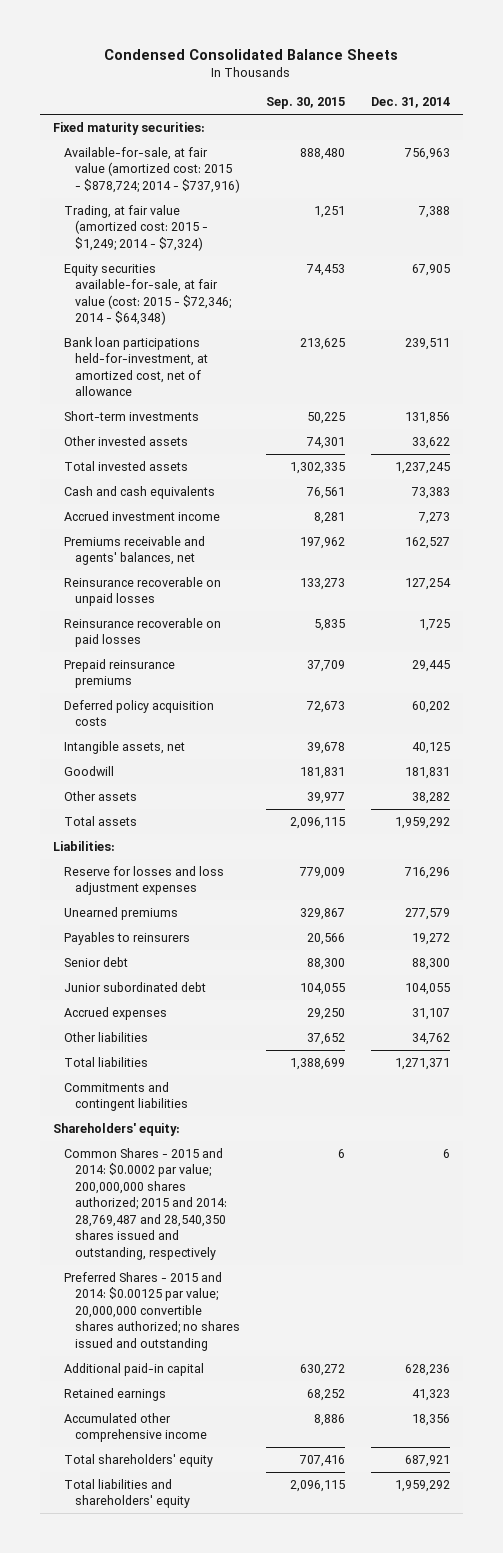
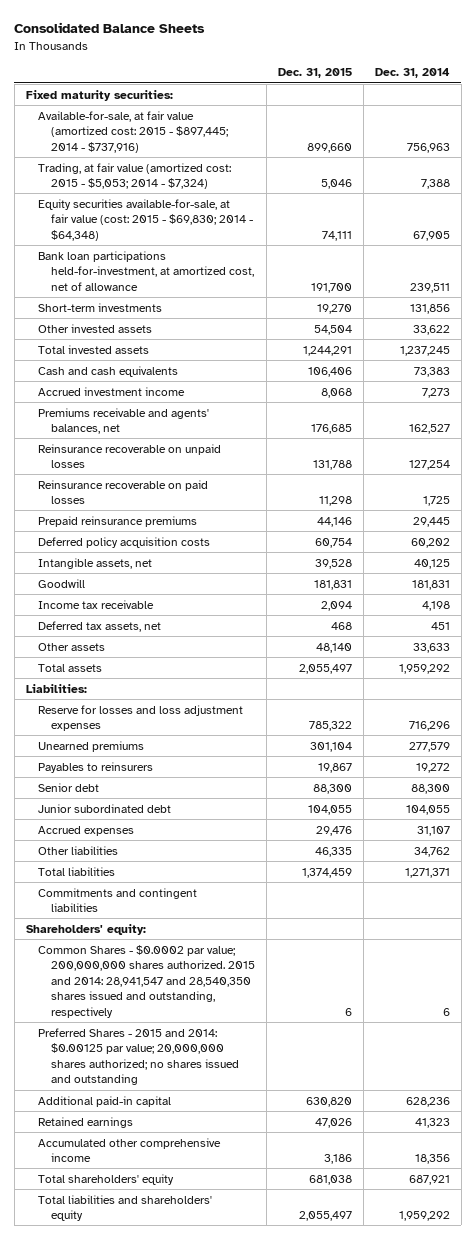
- Condensed Consolidated Balance Sheets
+ Consolidated Balance Sheets
- | Sep. 30, 2015 | Dec. 31, 2014
+ | Dec. 31, 2015 | Dec. 31, 2014
- Available-for-sale, at fair value (amortized cost: 2015 - $878,724; 2014 - $737,916) | 888,480 | 756,963
- Trading, at fair value (amortized cost: 2015 - $1,249; 2014 - $7,324) | 1,251 | 7,388
- Equity securities available-for-sale, at fair value (cost: 2015 - $72,346; 2014 - $64,348) | 74,453 | 67,905
+ Available-for-sale, at fair value (amortized cost: 2015 - $897,445; 2014 - $737,916) | 899,660 | 756,963
+ Trading, at fair value (amortized cost: 2015 - $5,053; 2014 - $7,324) | 5,046 | 7,388
+ Equity securities available-for-sale, at fair value (cost: 2015 - $69,830; 2014 - $64,348) | 74,111 | 67,905
- Other assets | 39,977 | 38,282
+ Income tax receivable | 2,094 | 4,198
+ Deferred tax assets, net | 468 | 451
+ Other assets | 48,140 | 33,633
- Common Shares - 2015 and 2014: $0.0002 par value; 200,000,000 shares authorized; 2015 and 2014: 28,769,487 and 28,540,350 shares issued and outstanding, respectively | 6 | 6
- Preferred Shares - 2015 and 2014: $0.00125 par value; 20,000,000 convertible shares authorized; no shares issued and outstanding
+ Common Shares - $0.0002 par value; 200,000,000 shares authorized. 2015 and 2014: 28,941,547 and 28,540,350 shares issued and outstanding, respectively | 6 | 6
+ Preferred Shares - 2015 and 2014: $0.00125 par value; 20,000,000 shares authorized; no shares issued and outstanding

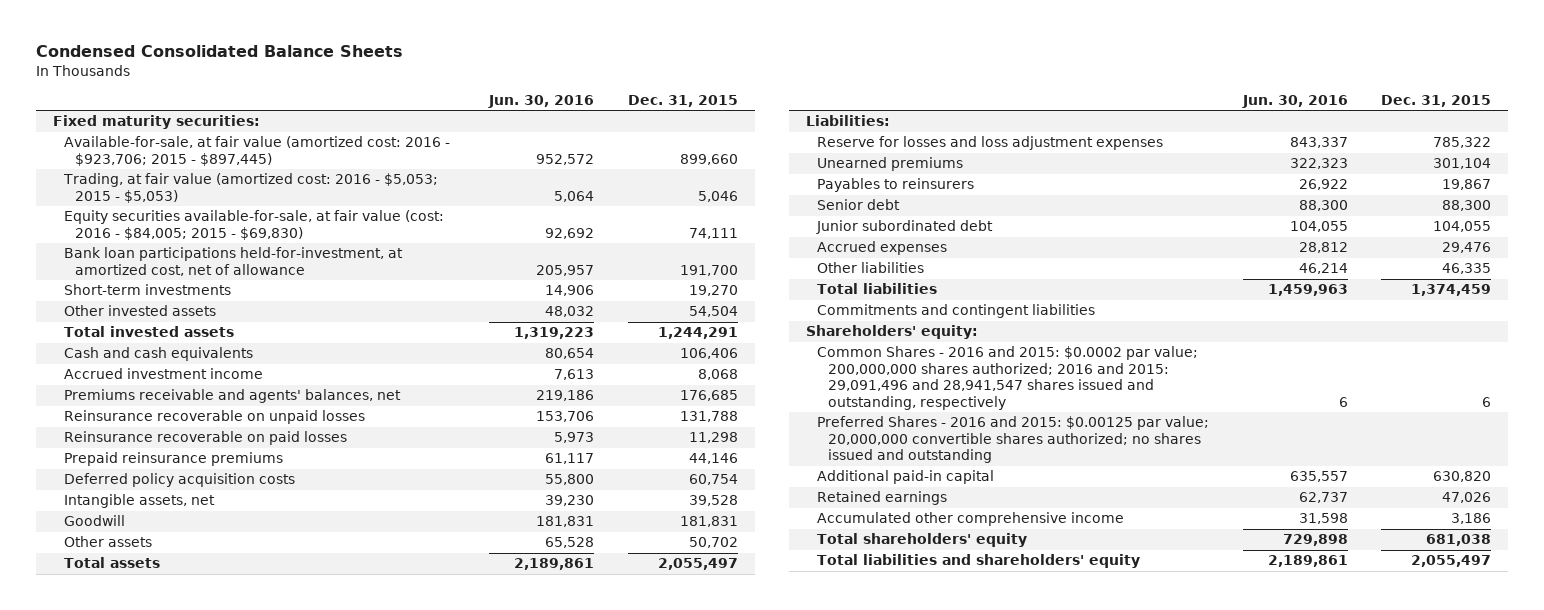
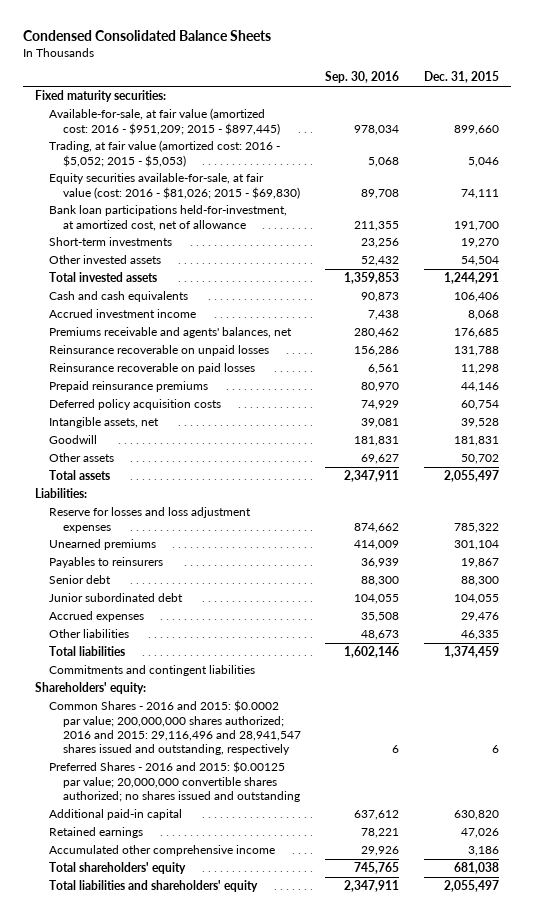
- | Jun. 30, 2016 | Dec. 31, 2015
+ | Sep. 30, 2016 | Dec. 31, 2015
- Available-for-sale, at fair value (amortized cost: 2016 - $923,706; 2015 - $897,445) | 952,572 | 899,660
- Trading, at fair value (amortized cost: 2016 - $5,053; 2015 - $5,053) | 5,064 | 5,046
- Equity securities available-for-sale, at fair value (cost: 2016 - $84,005; 2015 - $69,830) | 92,692 | 74,111
+ Available-for-sale, at fair value (amortized cost: 2016 - $951,209; 2015 - $897,445) | 978,034 | 899,660
+ Trading, at fair value (amortized cost: 2016 - $5,052; 2015 - $5,053) | 5,068 | 5,046
+ Equity securities available-for-sale, at fair value (cost: 2016 - $81,026; 2015 - $69,830) | 89,708 | 74,111
- Common Shares - 2016 and 2015: $0.0002 par value; 200,000,000 shares authorized; 2016 and 2015: 29,091,496 and 28,941,547 shares issued and outstanding, respectively | 6 | 6
+ Common Shares - 2016 and 2015: $0.0002 par value; 200,000,000 shares authorized; 2016 and 2015: 29,116,496 and 28,941,547 shares issued and outstanding, respectively | 6 | 6

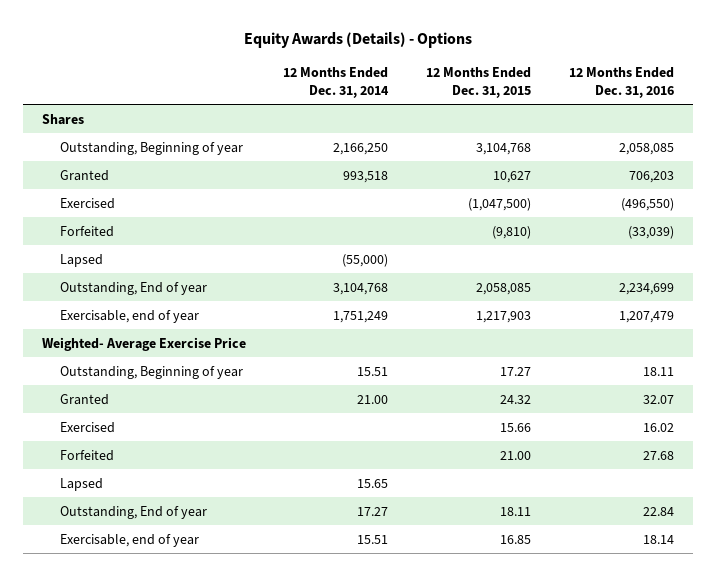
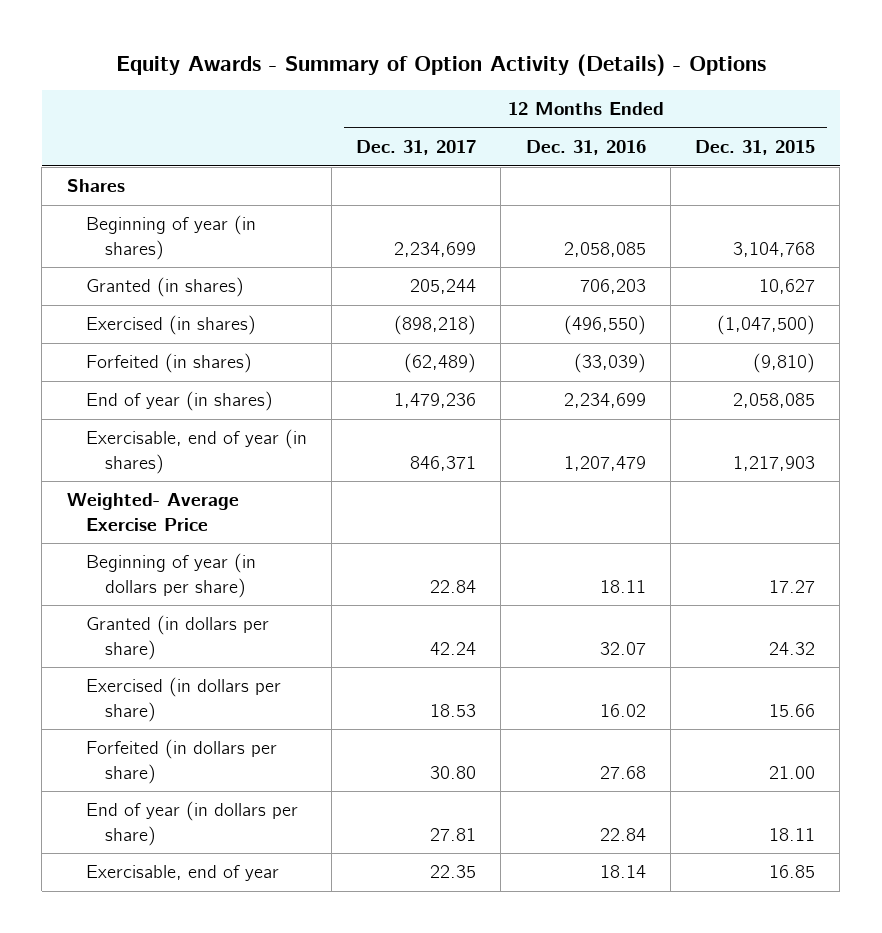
- Equity Awards (Details) - Options
+ Equity Awards - Summary of Option Activity (Details) - Options
- | 12 Months Ended Dec. 31, 2014 | 12 Months Ended Dec. 31, 2015 | 12 Months Ended Dec. 31, 2016
+ | 12 Months Ended Dec. 31, 2017 | 12 Months Ended Dec. 31, 2016 | 12 Months Ended Dec. 31, 2015
- Outstanding, Beginning of year | 2,166,250 | 3,104,768 | 2,058,085
- Granted | 993,518 | 10,627 | 706,203
- Exercised | | (1,047,500) | (496,550)
- Forfeited | | (9,810) | (33,039)
- Lapsed | (55,000) | |
- Outstanding, End of year | 3,104,768 | 2,058,085 | 2,234,699
- Exercisable, end of year | 1,751,249 | 1,217,903 | 1,207,479
+ Beginning of year (in shares) | 2,234,699 | 2,058,085 | 3,104,768
+ Granted (in shares) | 205,244 | 706,203 | 10,627
+ Exercised (in shares) | (898,218) | (496,550) | (1,047,500)
+ Forfeited (in shares) | (62,489) | (33,039) | (9,810)
+ End of year (in shares) | 1,479,236 | 2,234,699 | 2,058,085
+ Exercisable, end of year (in shares) | 846,371 | 1,207,479 | 1,217,903
- Outstanding, Beginning of year | 15.51 | 17.27 | 18.11
- Granted | 21.00 | 24.32 | 32.07
- Exercised | | 15.66 | 16.02
- Forfeited | | 21.00 | 27.68
- Lapsed | 15.65 | |
- Outstanding, End of year | 17.27 | 18.11 | 22.84
+ Beginning of year (in dollars per share) | 22.84 | 18.11 | 17.27
+ Granted (in dollars per share) | 42.24 | 32.07 | 24.32
+ Exercised (in dollars per share) | 18.53 | 16.02 | 15.66
+ Forfeited (in dollars per share) | 30.80 | 27.68 | 21.00
+ End of year (in dollars per share) | 27.81 | 22.84 | 18.11

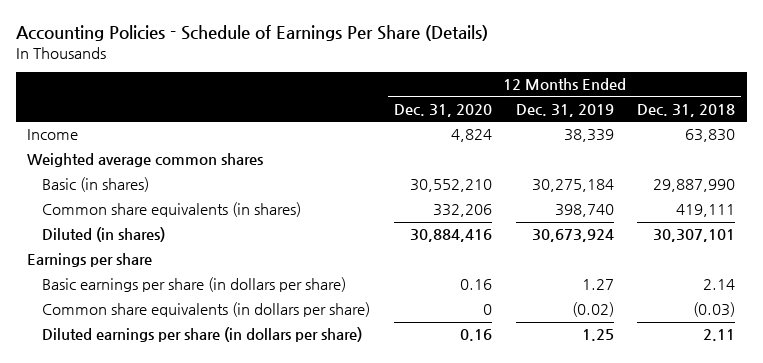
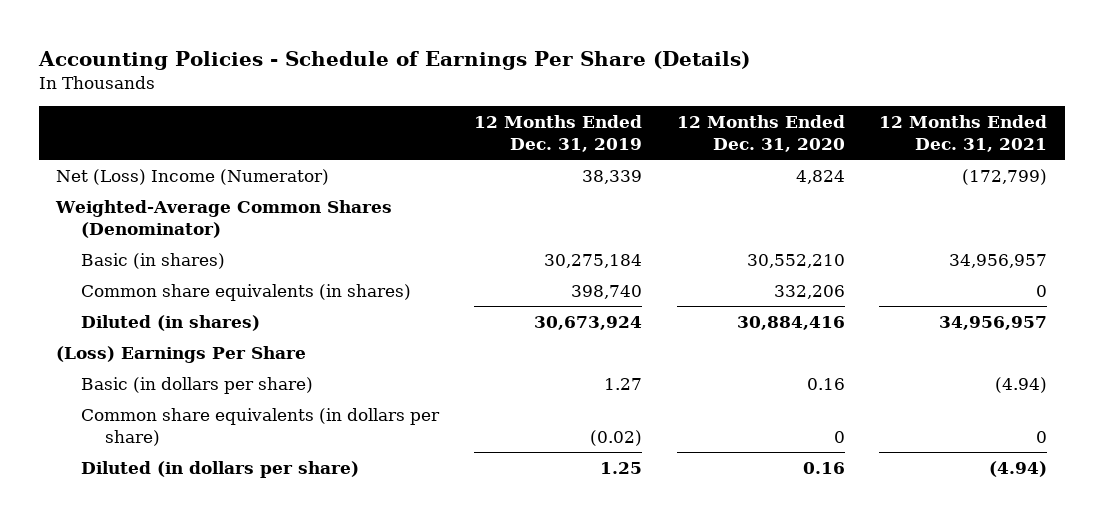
- | 12 Months Ended Dec. 31, 2020 | 12 Months Ended Dec. 31, 2019 | 12 Months Ended Dec. 31, 2018
+ | 12 Months Ended Dec. 31, 2019 | 12 Months Ended Dec. 31, 2020 | 12 Months Ended Dec. 31, 2021
- Income | 4,824 | 38,339 | 63,830
- Weighted average common shares
+ Net (Loss) Income (Numerator) | 38,339 | 4,824 | (172,799)
+ Weighted-Average Common Shares (Denominator)
- Earnings per share
- Basic earnings per share (in dollars per share) | 0.16 | 1.27 | 2.14
+ (Loss) Earnings Per Share
+ Basic (in dollars per share) | 1.27 | 0.16 | (4.94)
- Diluted earnings per share (in dollars per share) | 0.16 | 1.25 | 2.11
+ Diluted (in dollars per share) | 1.25 | 0.16 | (4.94)

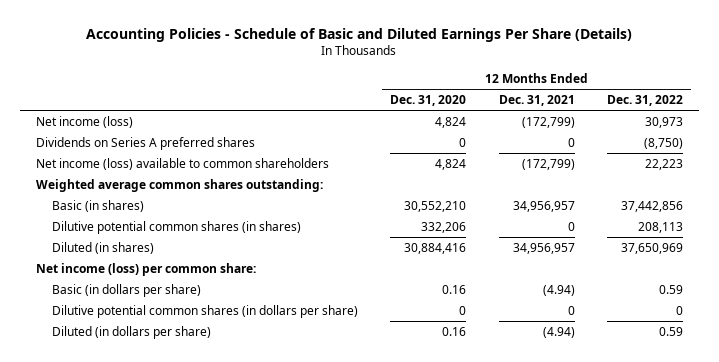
- Accounting Policies - Schedule of Earnings Per Share (Details)
+ Accounting Policies - Schedule of Basic and Diluted Earnings Per Share (Details)
- | 12 Months Ended Dec. 31, 2019 | 12 Months Ended Dec. 31, 2020 | 12 Months Ended Dec. 31, 2021
+ | 12 Months Ended Dec. 31, 2020 | 12 Months Ended Dec. 31, 2021 | 12 Months Ended Dec. 31, 2022
- Net (Loss) Income (Numerator) | 38,339 | 4,824 | (172,799)
- Weighted-Average Common Shares (Denominator)
+ Net income (loss) | 4,824 | (172,799) | 30,973
+ Dividends on Series A preferred shares | 0 | 0 | (8,750)
+ Net income (loss) available to common shareholders | 4,824 | (172,799) | 22,223
+ Weighted average common shares outstanding:
- Common share equivalents (in shares) | 398,740 | 332,206 | 0
+ Dilutive potential common shares (in shares) | 332,206 | 0 | 208,113
- (Loss) Earnings Per Share
+ Net income (loss) per common share:
- Common share equivalents (in dollars per share) | (0.02) | 0 | 0
+ Dilutive potential common shares (in dollars per share) | 0 | 0 | 0

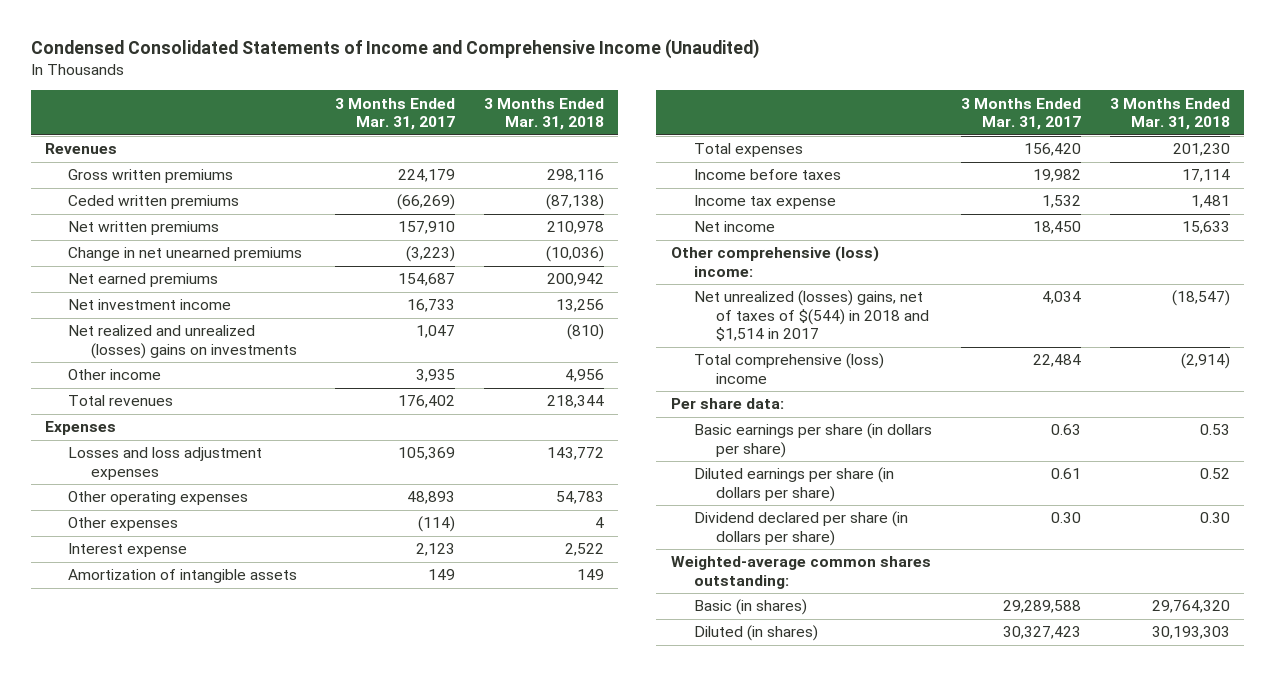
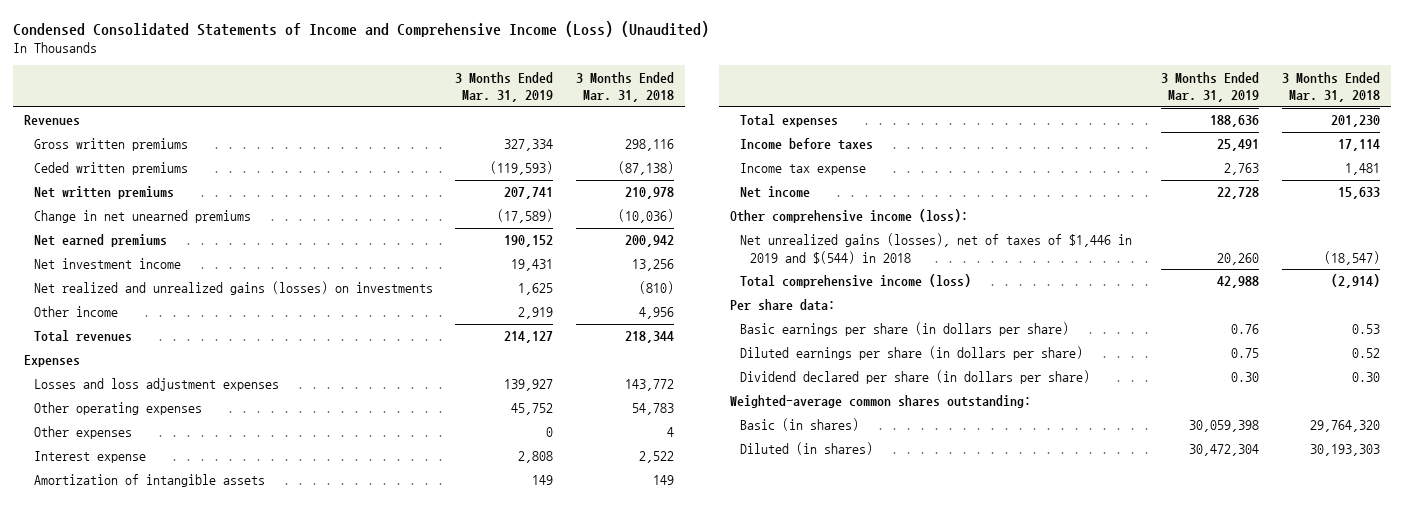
- Condensed Consolidated Statements of Income and Comprehensive Income (Unaudited)
+ Condensed Consolidated Statements of Income and Comprehensive Income (Loss) (Unaudited)
- | 3 Months Ended Mar. 31, 2017 | 3 Months Ended Mar. 31, 2018
+ | 3 Months Ended Mar. 31, 2019 | 3 Months Ended Mar. 31, 2018
- Net realized and unrealized (losses) gains on investments | 1,047 | (810)
+ Net realized and unrealized gains (losses) on investments | 1,625 | (810)
- Other comprehensive (loss) income:
- Net unrealized (losses) gains, net of taxes of $(544) in 2018 and $1,514 in 2017 | 4,034 | (18,547)
- Total comprehensive (loss) income | 22,484 | (2,914)
+ Other comprehensive income (loss):
+ Net unrealized gains (losses), net of taxes of $1,446 in 2019 and $(544) in 2018 | 20,260 | (18,547)
+ Total comprehensive income (loss) | 42,988 | (2,914)

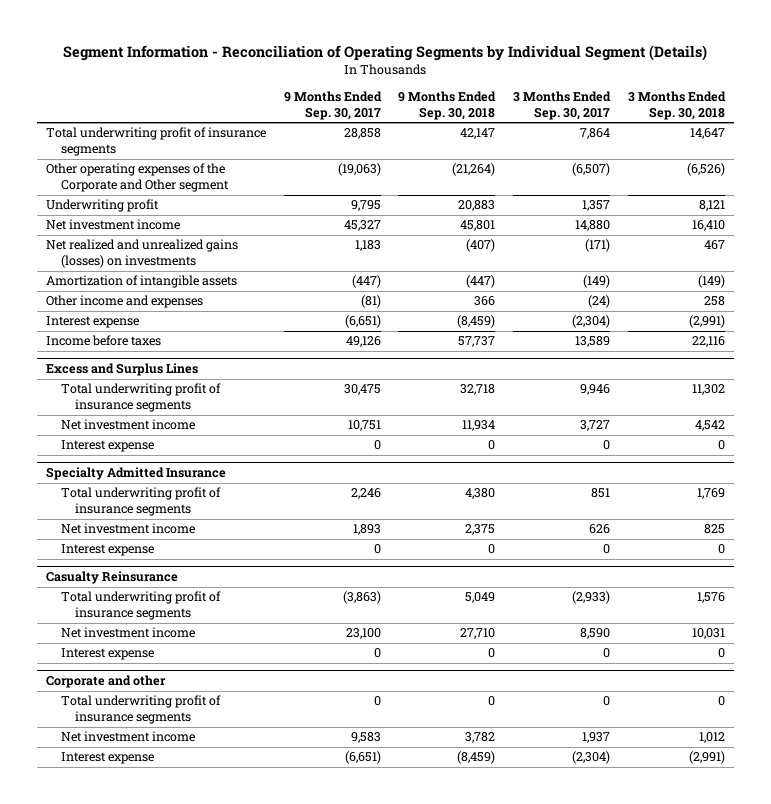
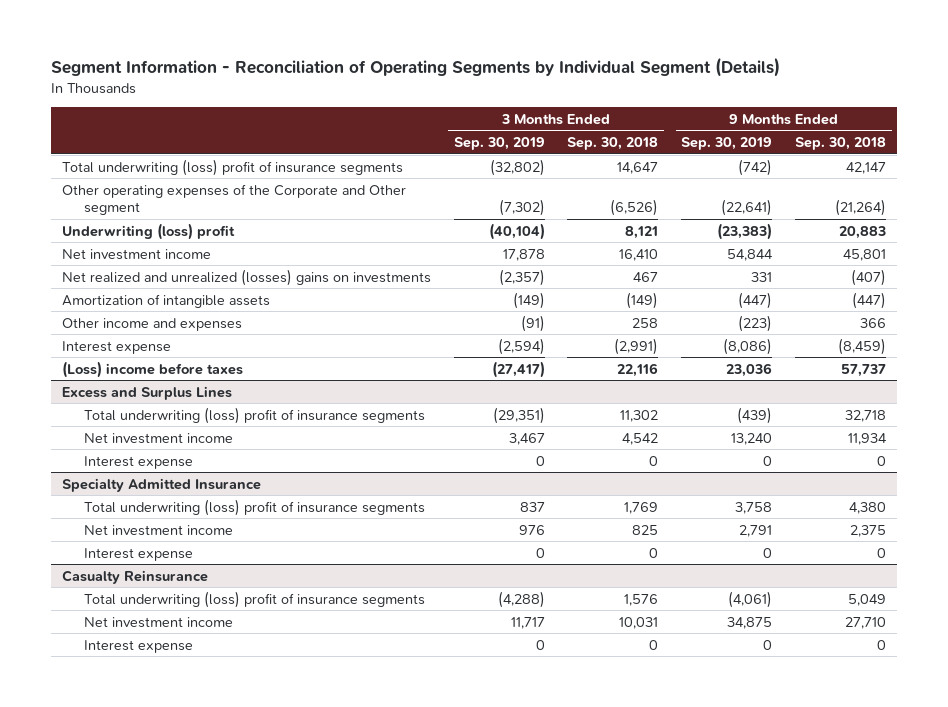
- | 9 Months Ended Sep. 30, 2017 | 9 Months Ended Sep. 30, 2018 | 3 Months Ended Sep. 30, 2017 | 3 Months Ended Sep. 30, 2018
+ | 3 Months Ended Sep. 30, 2019 | 3 Months Ended Sep. 30, 2018 | 9 Months Ended Sep. 30, 2019 | 9 Months Ended Sep. 30, 2018
- Total underwriting profit of insurance segments | 28,858 | 42,147 | 7,864 | 14,647
+ Total underwriting (loss) profit of insurance segments | (32,802) | 14,647 | (742) | 42,147
- Underwriting profit | 9,795 | 20,883 | 1,357 | 8,121
+ Underwriting (loss) profit | (40,104) | 8,121 | (23,383) | 20,883
- Net realized and unrealized gains (losses) on investments | 1,183 | (407) | (171) | 467
+ Net realized and unrealized (losses) gains on investments | (2,357) | 467 | 331 | (407)
- Income before taxes | 49,126 | 57,737 | 13,589 | 22,116
+ (Loss) income before taxes | (27,417) | 22,116 | 23,036 | 57,737
@ Excess and Surplus Lines
- Total underwriting profit of insurance segments | 30,475 | 32,718 | 9,946 | 11,302
+ Total underwriting (loss) profit of insurance segments | (29,351) | 11,302 | (439) | 32,718
@ Specialty Admitted Insurance
- Total underwriting profit of insurance segments | 2,246 | 4,380 | 851 | 1,769
+ Total underwriting (loss) profit of insurance segments | 837 | 1,769 | 3,758 | 4,380
@ Casualty Reinsurance
- Total underwriting profit of insurance segments | (3,863) | 5,049 | (2,933) | 1,576
+ Total underwriting (loss) profit of insurance segments | (4,288) | 1,576 | (4,061) | 5,049
- Corporate and other
- Total underwriting profit of insurance segments | 0 | 0 | 0 | 0
- Net investment income | 9,583 | 3,782 | 1,937 | 1,012
- Interest expense | (6,651) | (8,459) | (2,304) | (2,991)

